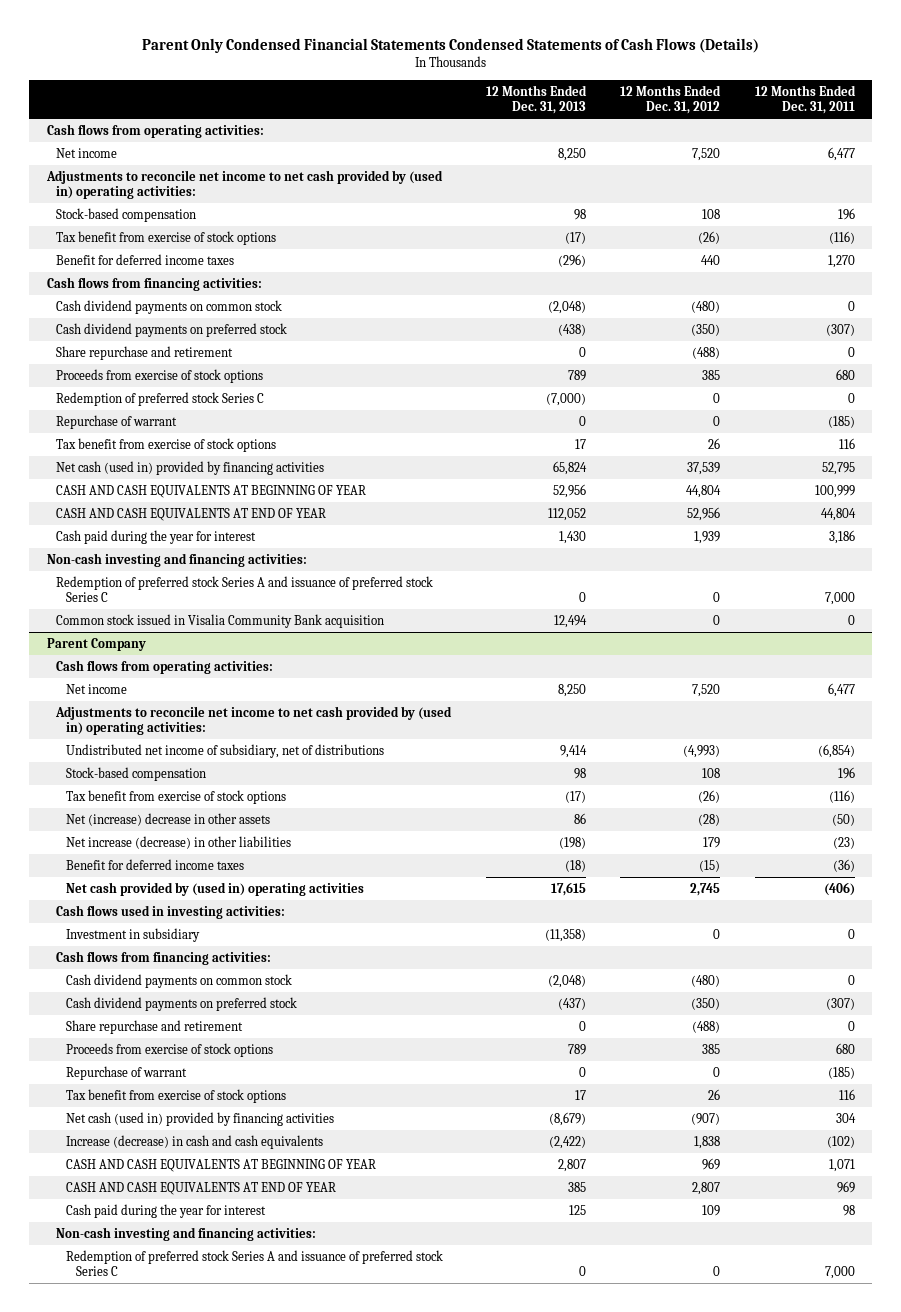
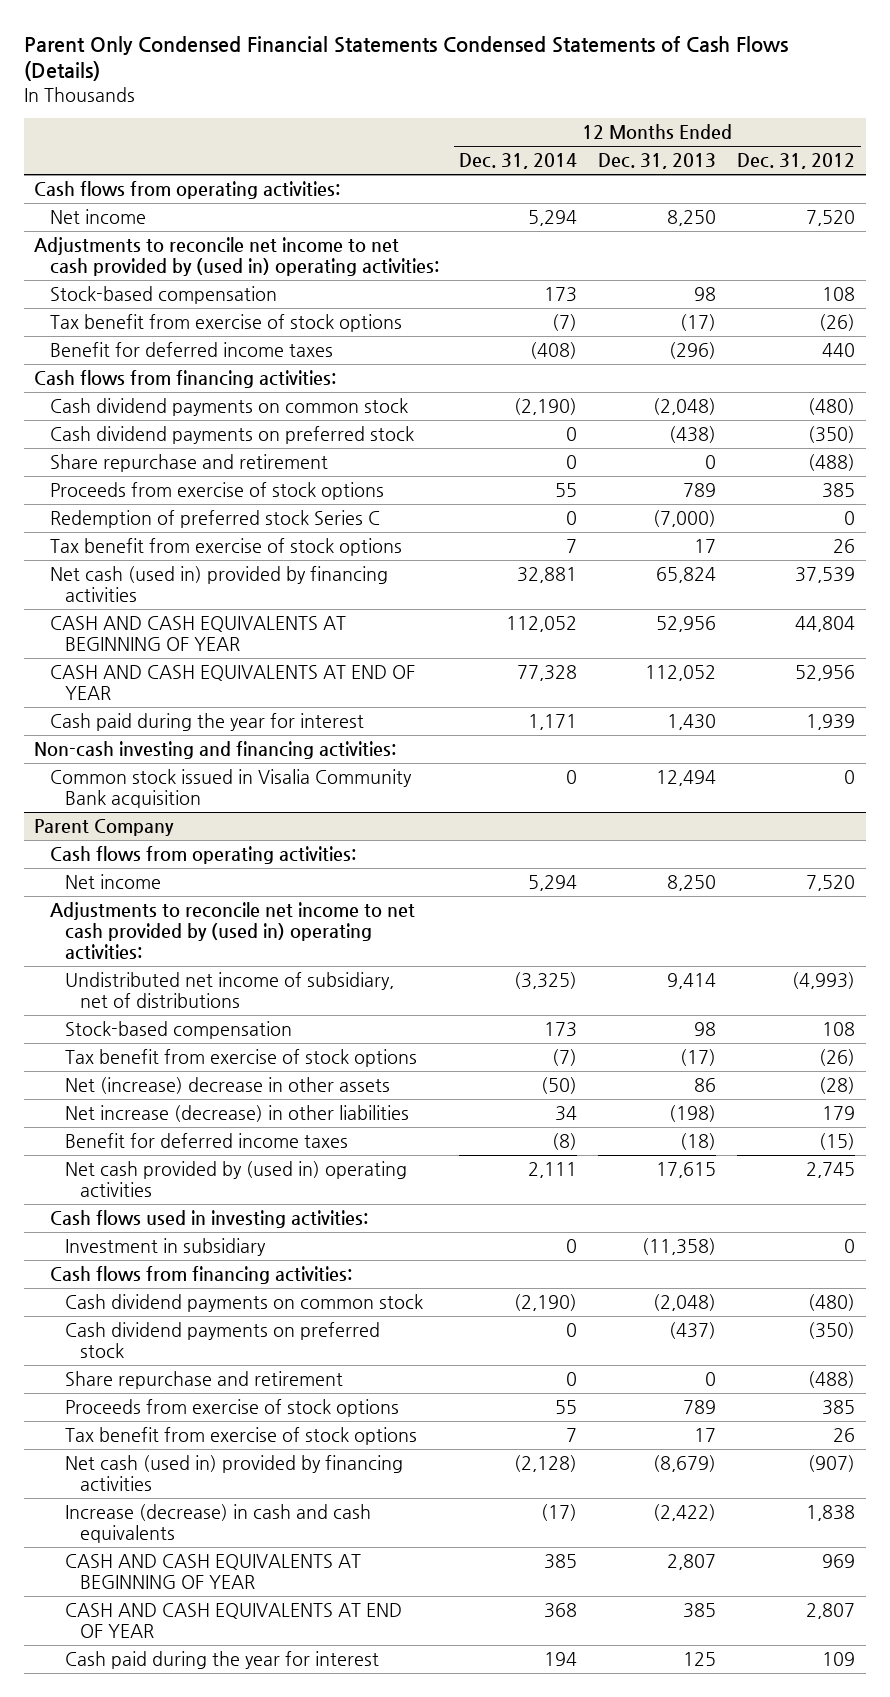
- | 12 Months Ended Dec. 31, 2013 | 12 Months Ended Dec. 31, 2012 | 12 Months Ended Dec. 31, 2011
+ | 12 Months Ended Dec. 31, 2014 | 12 Months Ended Dec. 31, 2013 | 12 Months Ended Dec. 31, 2012
- Repurchase of warrant | 0 | 0 | (185)
- Redemption of preferred stock Series A and issuance of preferred stock Series C | 0 | 0 | 7,000
@ Parent Company
- Repurchase of warrant | 0 | 0 | (185)
- Non-cash investing and financing activities:
- Redemption of preferred stock Series A and issuance of preferred stock Series C | 0 | 0 | 7,000

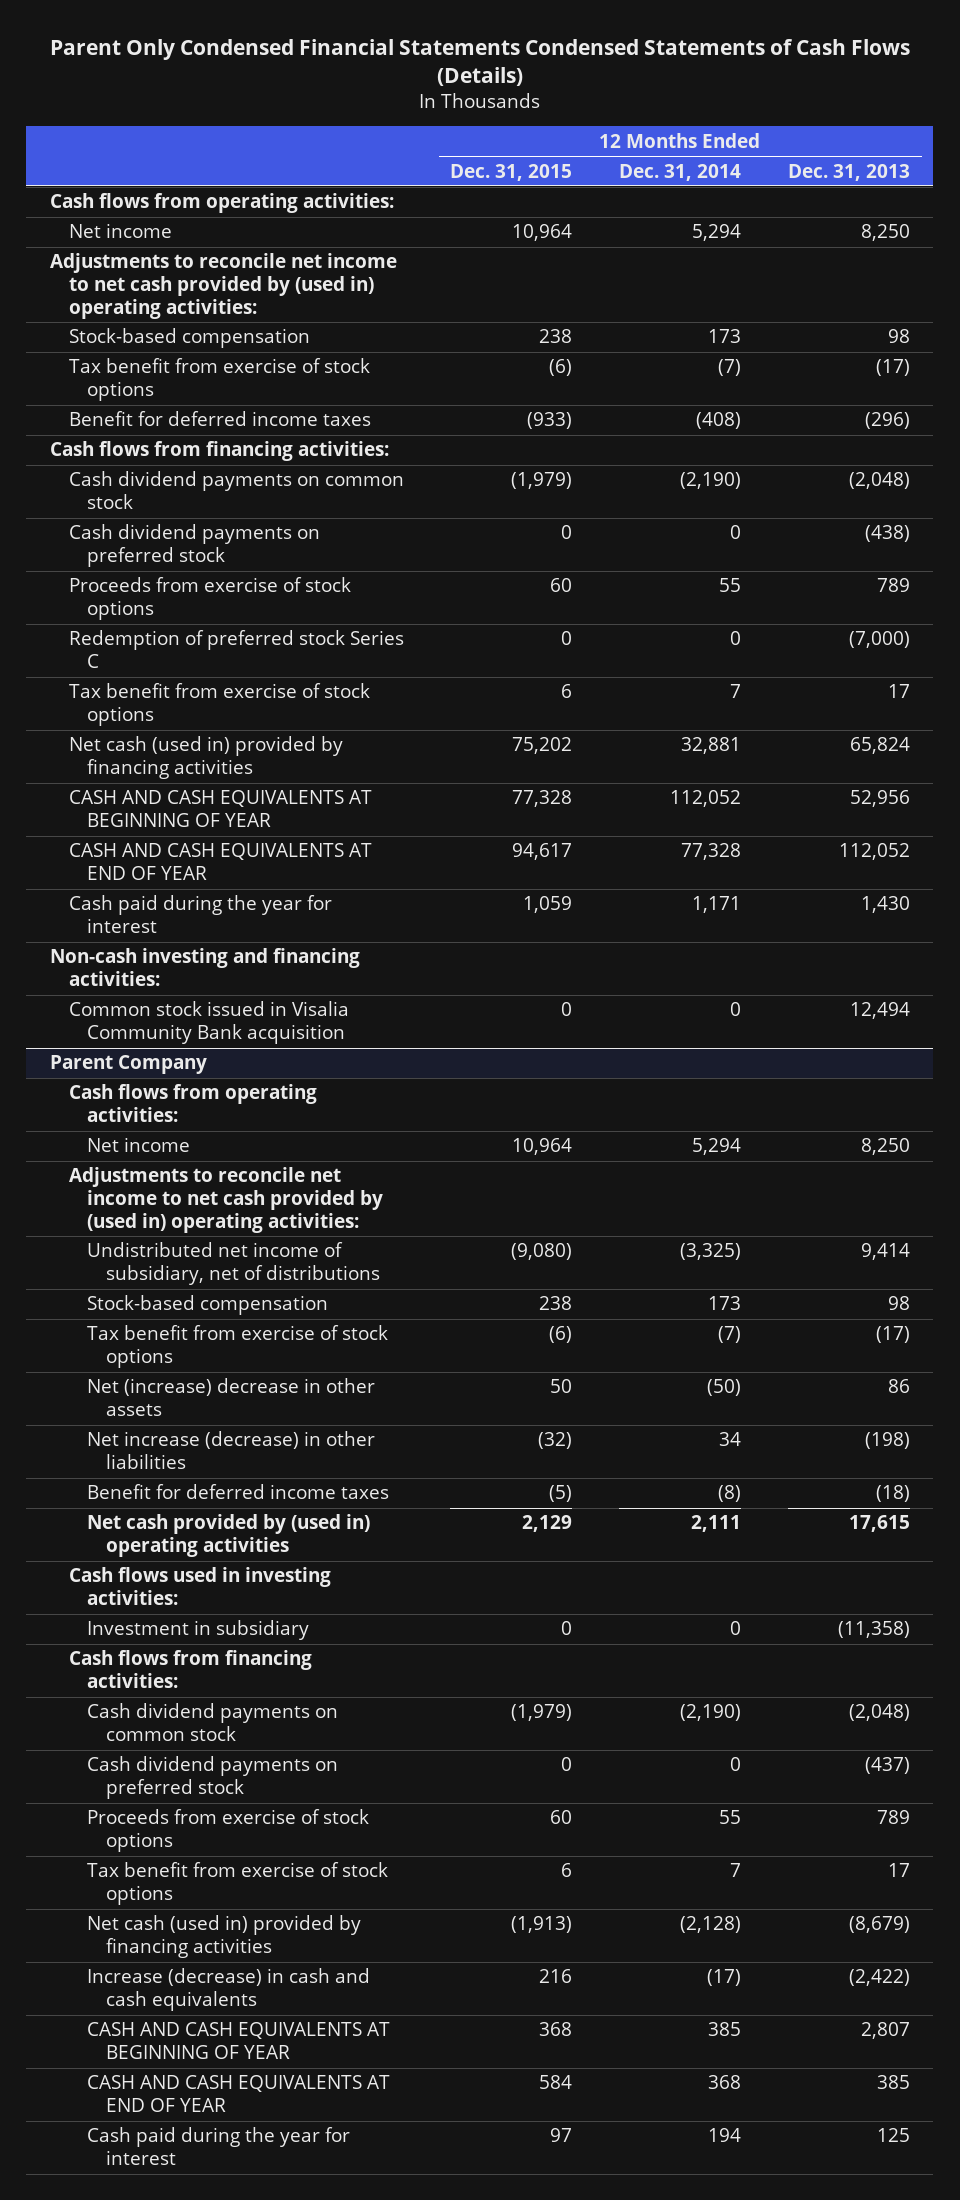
- | 12 Months Ended Dec. 31, 2014 | 12 Months Ended Dec. 31, 2013 | 12 Months Ended Dec. 31, 2012
+ | 12 Months Ended Dec. 31, 2015 | 12 Months Ended Dec. 31, 2014 | 12 Months Ended Dec. 31, 2013
- Share repurchase and retirement | 0 | 0 | (488)
@ Parent Company
- Share repurchase and retirement | 0 | 0 | (488)

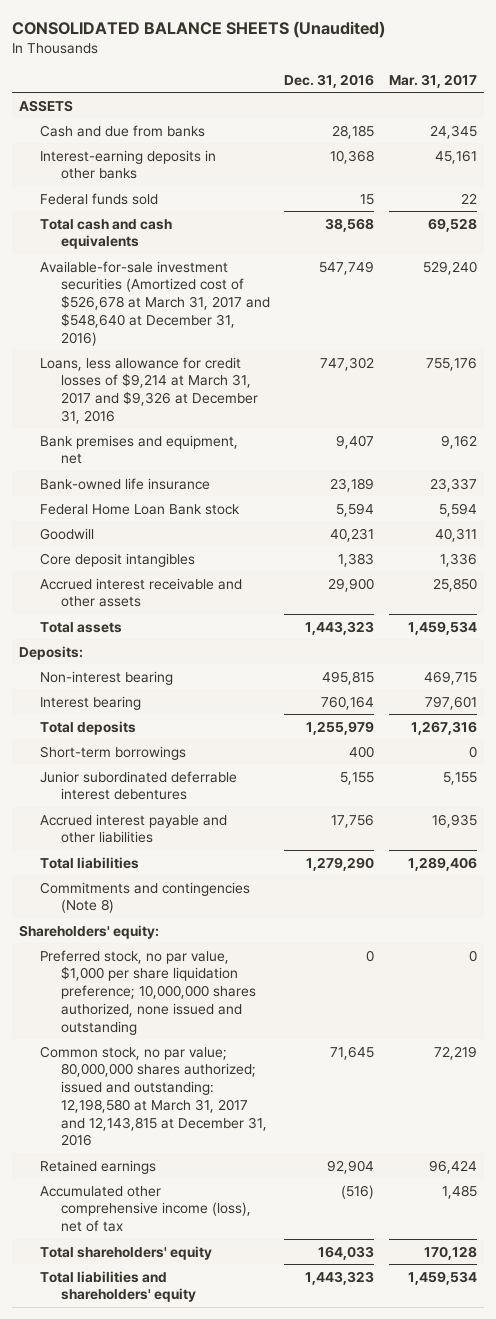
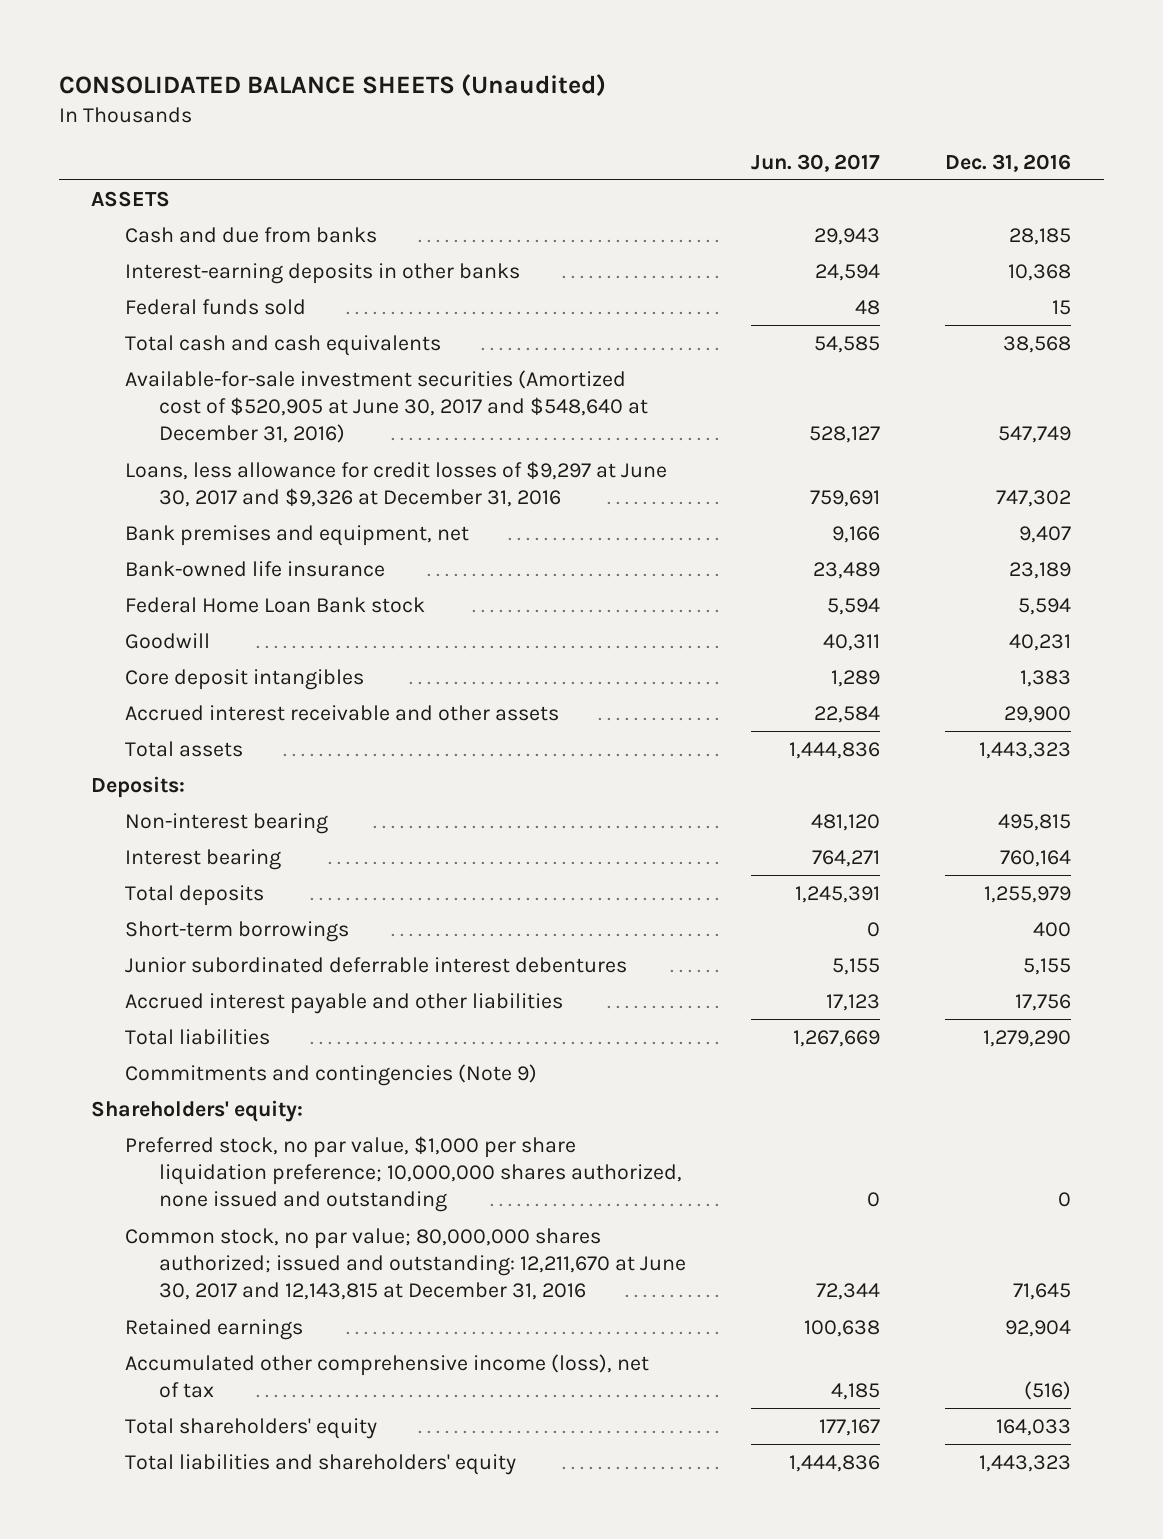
- | Dec. 31, 2016 | Mar. 31, 2017
+ | Jun. 30, 2017 | Dec. 31, 2016
- Available-for-sale investment securities (Amortized cost of $526,678 at March 31, 2017 and $548,640 at December 31, 2016) | 547,749 | 529,240
- Loans, less allowance for credit losses of $9,214 at March 31, 2017 and $9,326 at December 31, 2016 | 747,302 | 755,176
+ Available-for-sale investment securities (Amortized cost of $520,905 at June 30, 2017 and $548,640 at December 31, 2016) | 528,127 | 547,749
+ Loans, less allowance for credit losses of $9,297 at June 30, 2017 and $9,326 at December 31, 2016 | 759,691 | 747,302
- Commitments and contingencies (Note 8)
+ Commitments and contingencies (Note 9)
- Common stock, no par value; 80,000,000 shares authorized; issued and outstanding: 12,198,580 at March 31, 2017 and 12,143,815 at December 31, 2016 | 71,645 | 72,219
+ Common stock, no par value; 80,000,000 shares authorized; issued and outstanding: 12,211,670 at June 30, 2017 and 12,143,815 at December 31, 2016 | 72,344 | 71,645

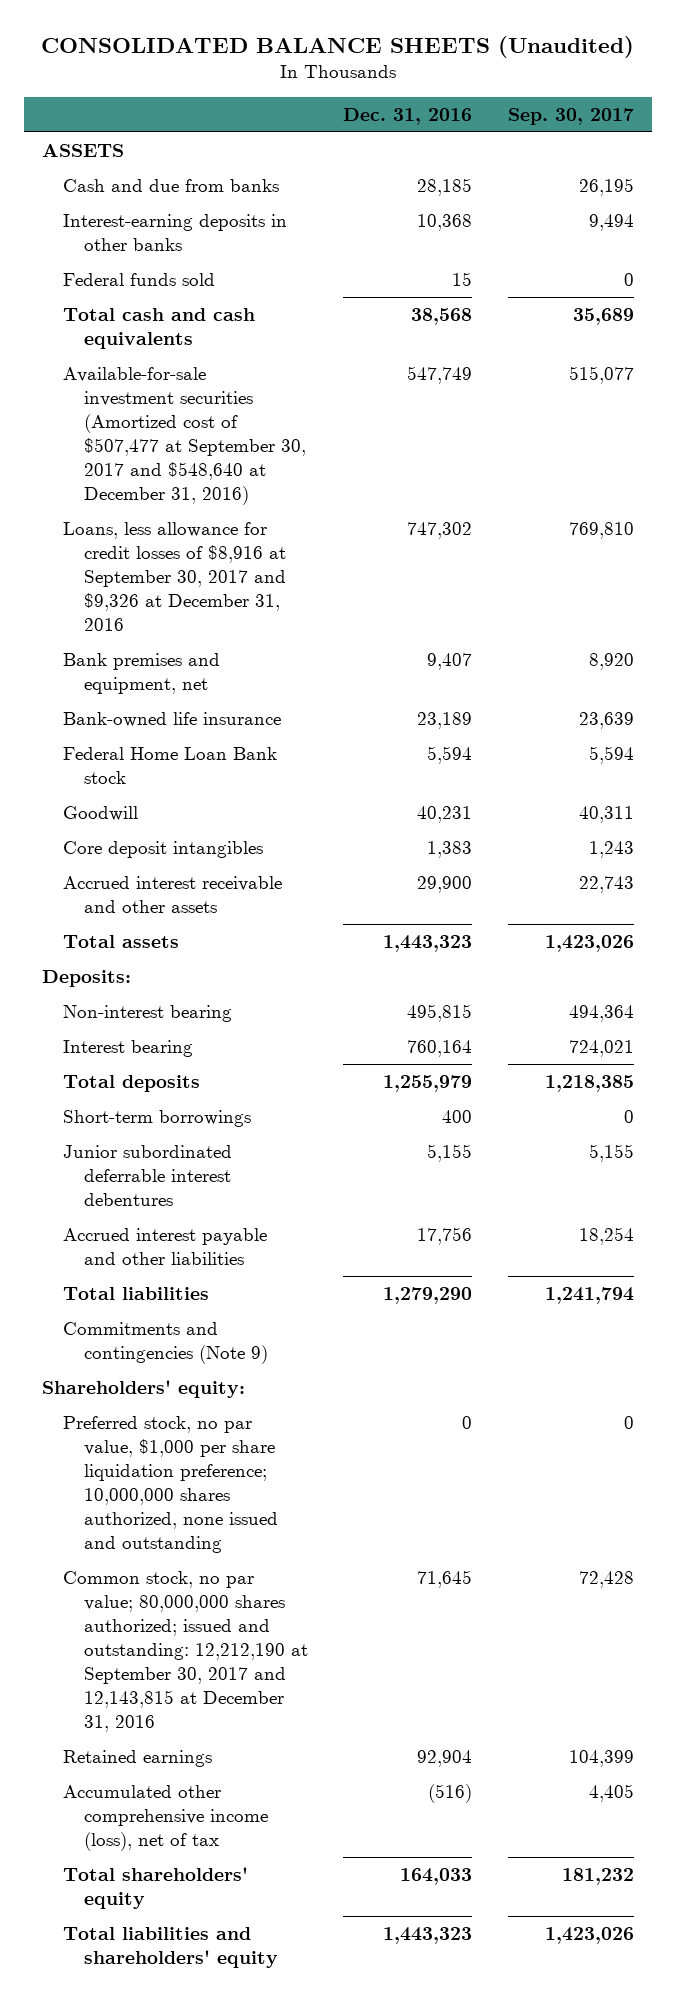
- | Jun. 30, 2017 | Dec. 31, 2016
+ | Dec. 31, 2016 | Sep. 30, 2017
- Available-for-sale investment securities (Amortized cost of $520,905 at June 30, 2017 and $548,640 at December 31, 2016) | 528,127 | 547,749
- Loans, less allowance for credit losses of $9,297 at June 30, 2017 and $9,326 at December 31, 2016 | 759,691 | 747,302
+ Available-for-sale investment securities (Amortized cost of $507,477 at September 30, 2017 and $548,640 at December 31, 2016) | 547,749 | 515,077
+ Loans, less allowance for credit losses of $8,916 at September 30, 2017 and $9,326 at December 31, 2016 | 747,302 | 769,810
- Common stock, no par value; 80,000,000 shares authorized; issued and outstanding: 12,211,670 at June 30, 2017 and 12,143,815 at December 31, 2016 | 72,344 | 71,645
+ Common stock, no par value; 80,000,000 shares authorized; issued and outstanding: 12,212,190 at September 30, 2017 and 12,143,815 at December 31, 2016 | 71,645 | 72,428

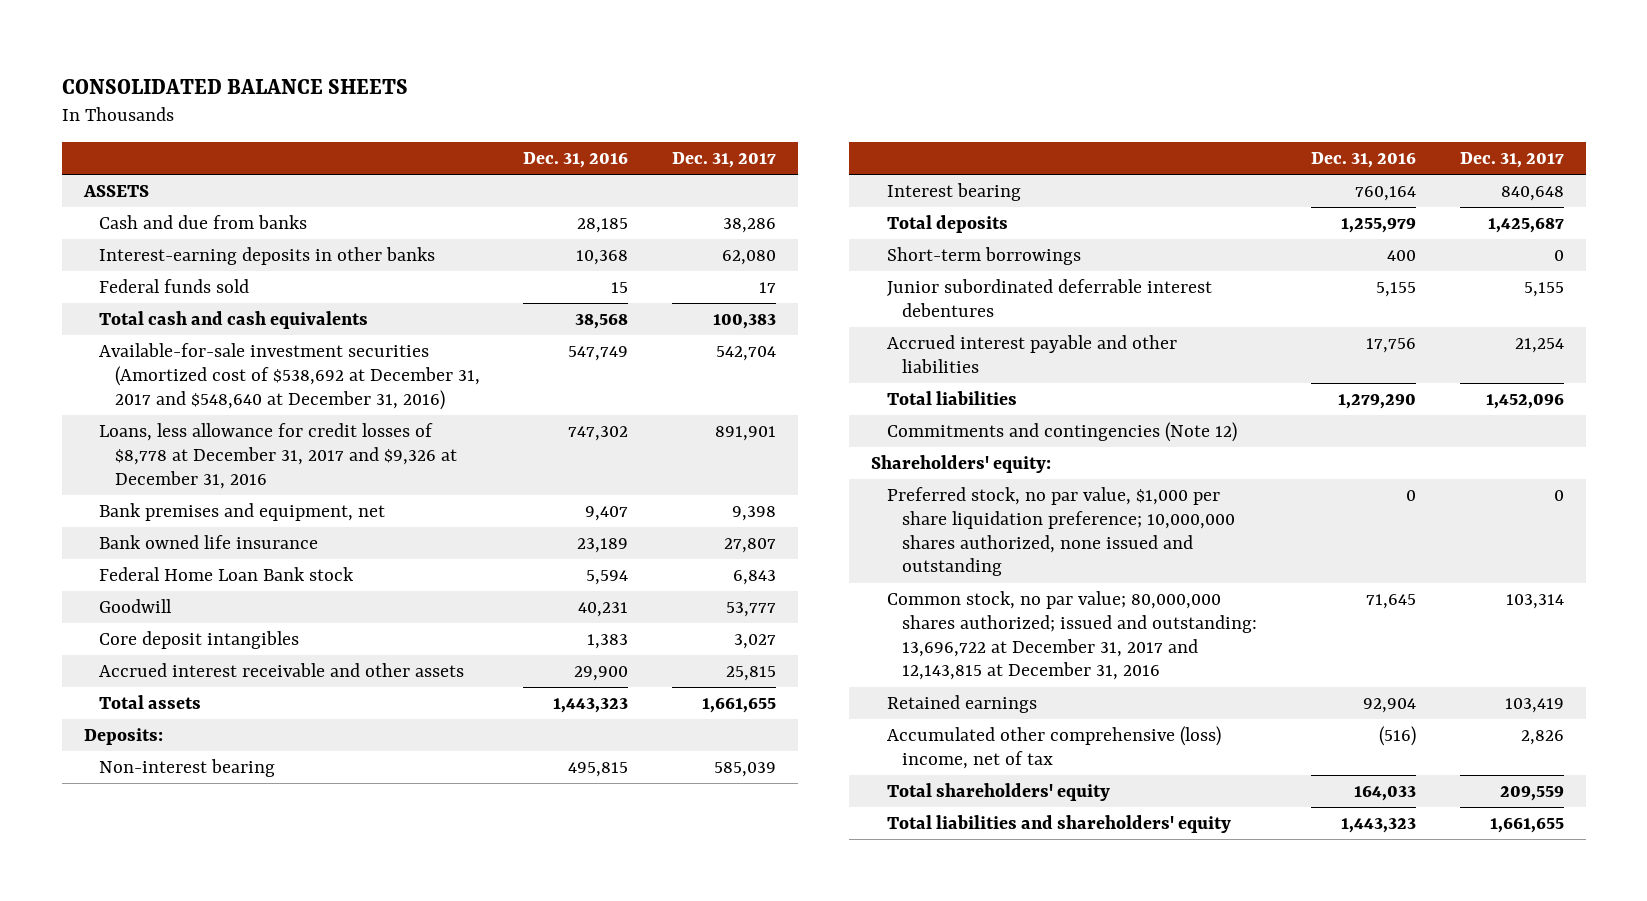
- CONSOLIDATED BALANCE SHEETS (Unaudited)
+ CONSOLIDATED BALANCE SHEETS
- | Dec. 31, 2016 | Sep. 30, 2017
+ | Dec. 31, 2016 | Dec. 31, 2017
- Available-for-sale investment securities (Amortized cost of $507,477 at September 30, 2017 and $548,640 at December 31, 2016) | 547,749 | 515,077
- Loans, less allowance for credit losses of $8,916 at September 30, 2017 and $9,326 at December 31, 2016 | 747,302 | 769,810
+ Available-for-sale investment securities (Amortized cost of $538,692 at December 31, 2017 and $548,640 at December 31, 2016) | 547,749 | 542,704
+ Loans, less allowance for credit losses of $8,778 at December 31, 2017 and $9,326 at December 31, 2016 | 747,302 | 891,901
- Bank-owned life insurance | 23,189 | 23,639
+ Bank owned life insurance | 23,189 | 27,807
- Commitments and contingencies (Note 9)
+ Commitments and contingencies (Note 12)
- Common stock, no par value; 80,000,000 shares authorized; issued and outstanding: 12,212,190 at September 30, 2017 and 12,143,815 at December 31, 2016 | 71,645 | 72,428
+ Common stock, no par value; 80,000,000 shares authorized; issued and outstanding: 13,696,722 at December 31, 2017 and 12,143,815 at December 31, 2016 | 71,645 | 103,314
- Accumulated other comprehensive income (loss), net of tax | (516) | 4,405
+ Accumulated other comprehensive (loss) income, net of tax | (516) | 2,826

